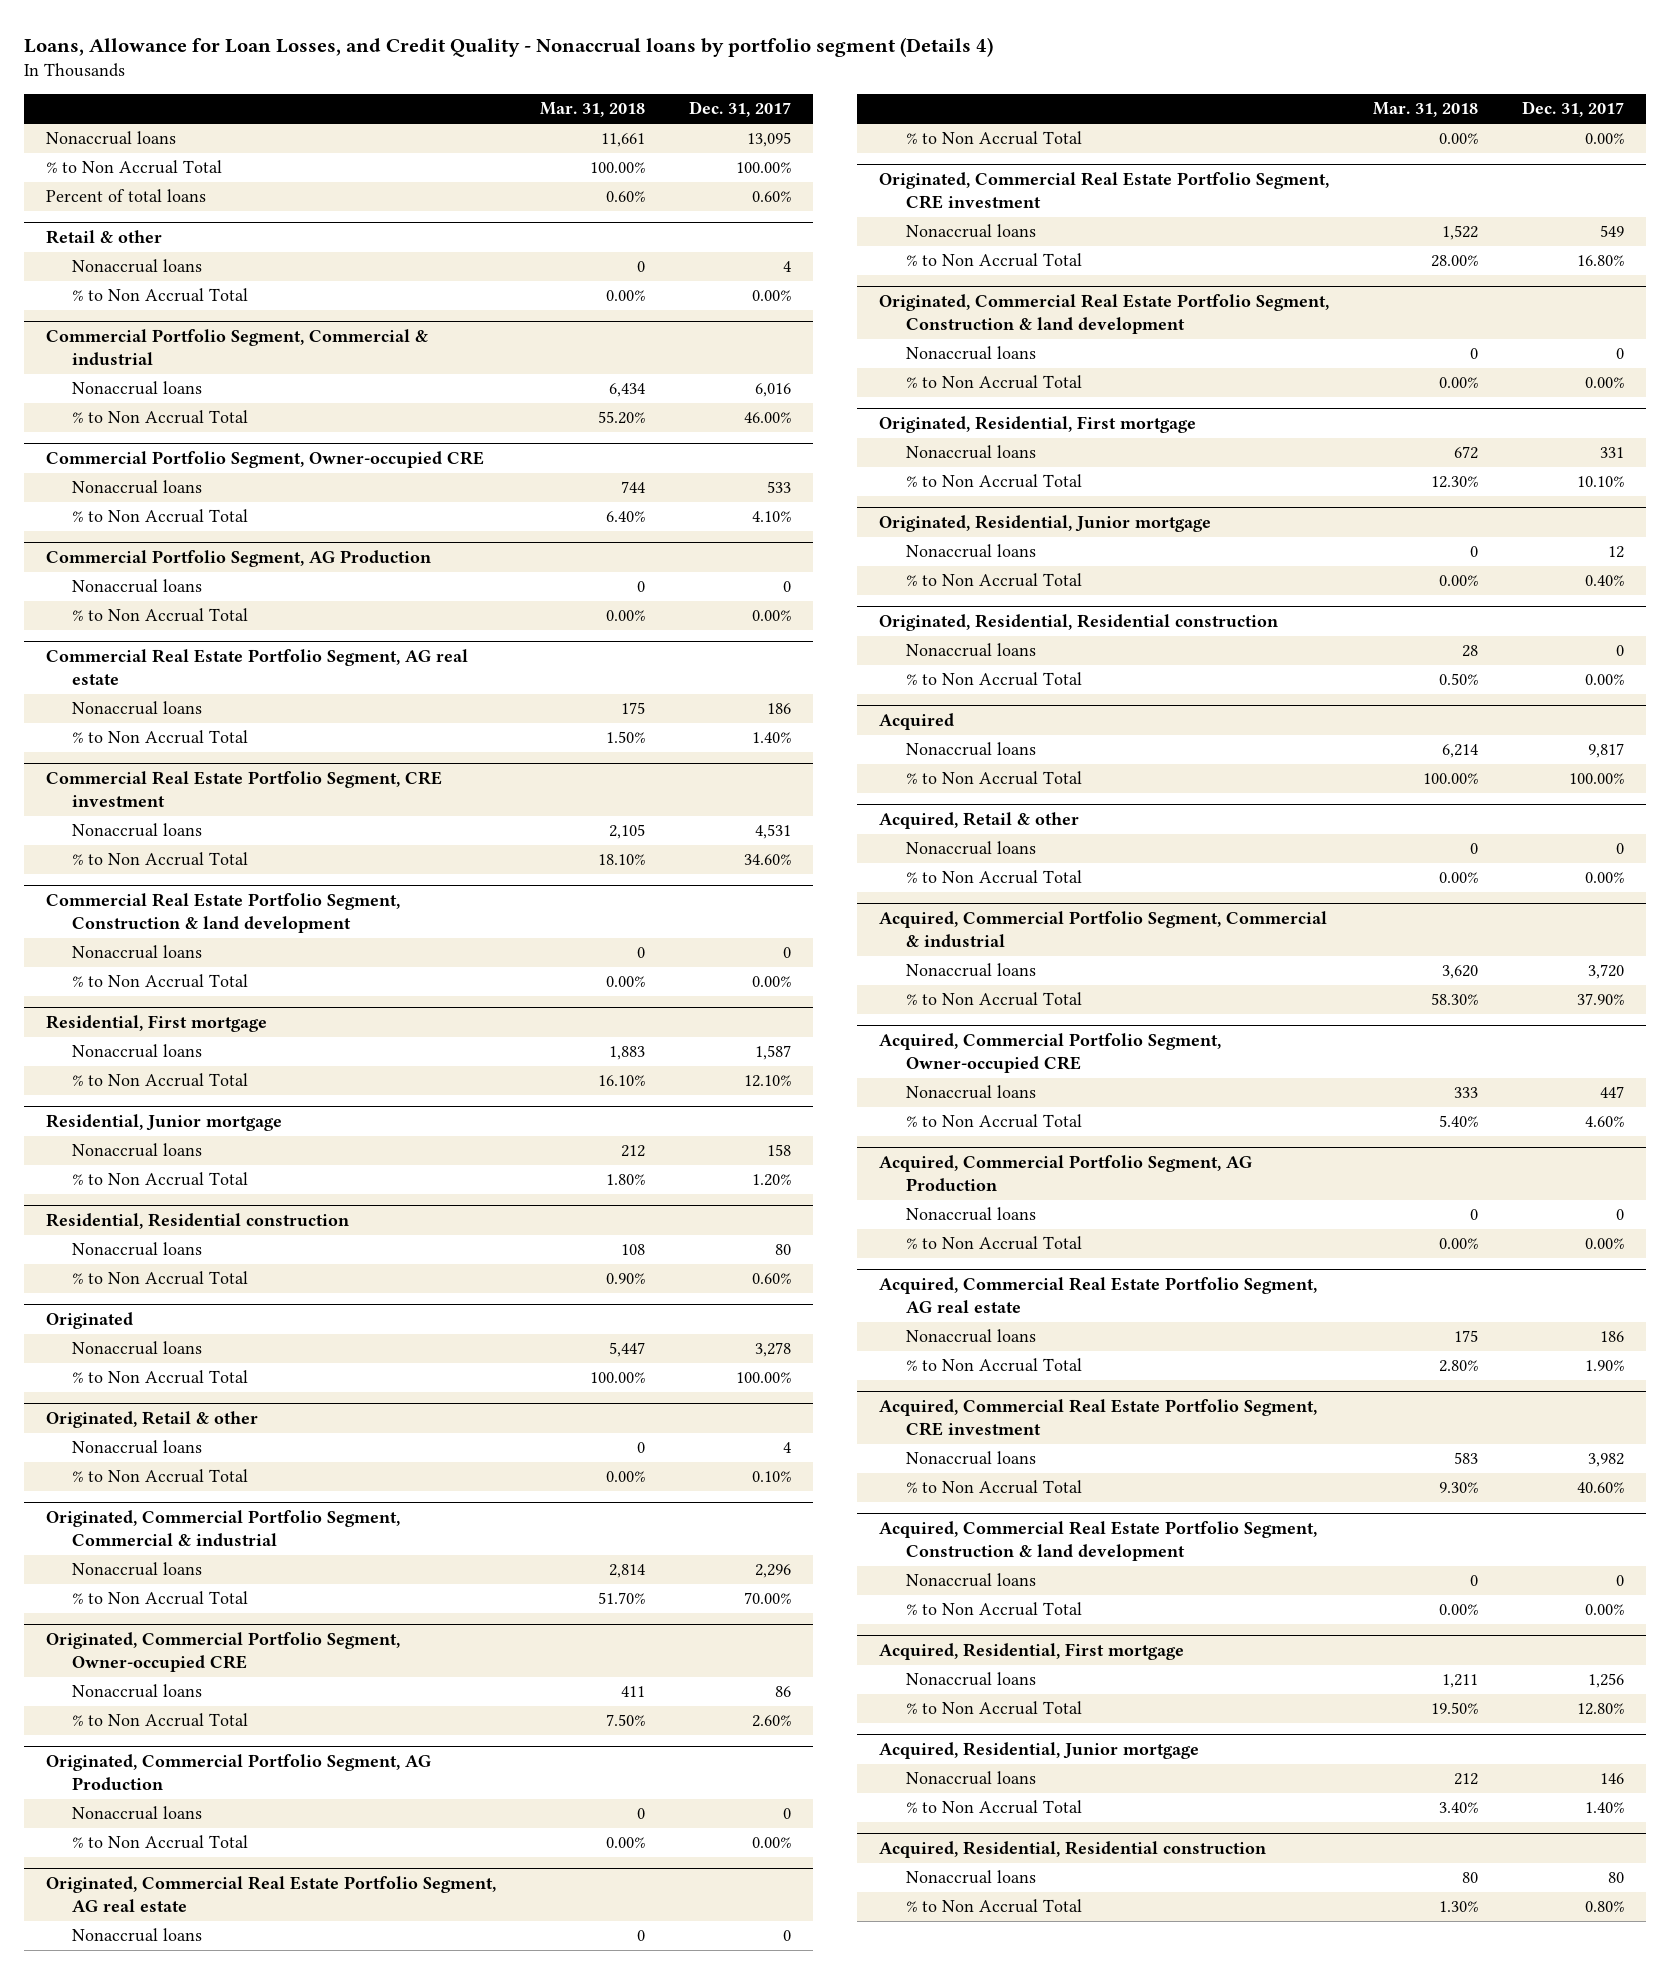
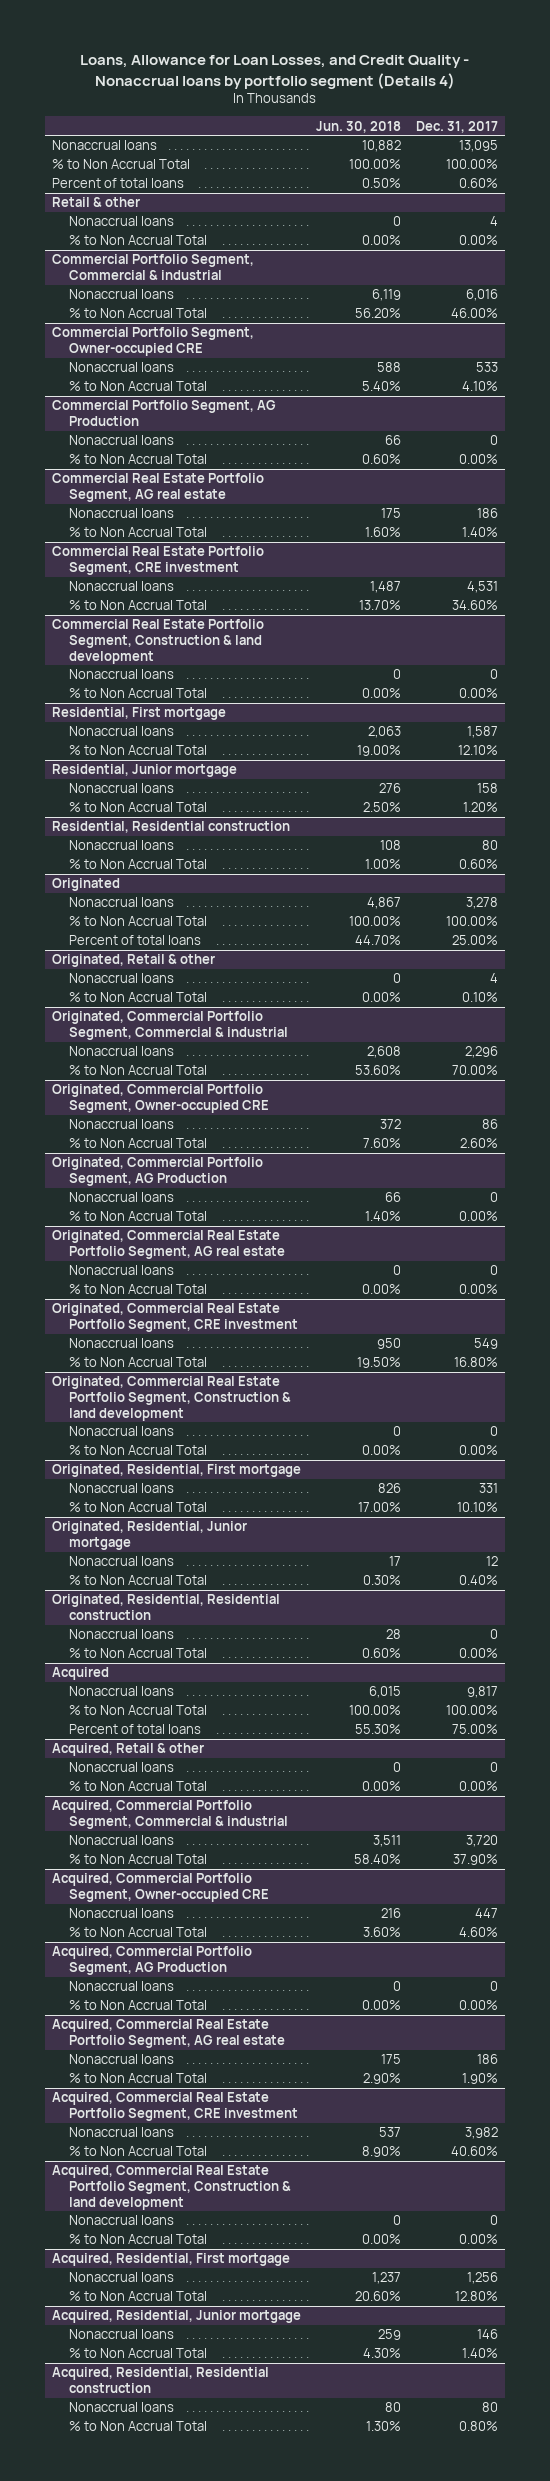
- | Mar. 31, 2018 | Dec. 31, 2017
+ | Jun. 30, 2018 | Dec. 31, 2017
@ Originated
+ Percent of total loans | 44.70% | 25.00%
@ Acquired
+ Percent of total loans | 55.30% | 75.00%

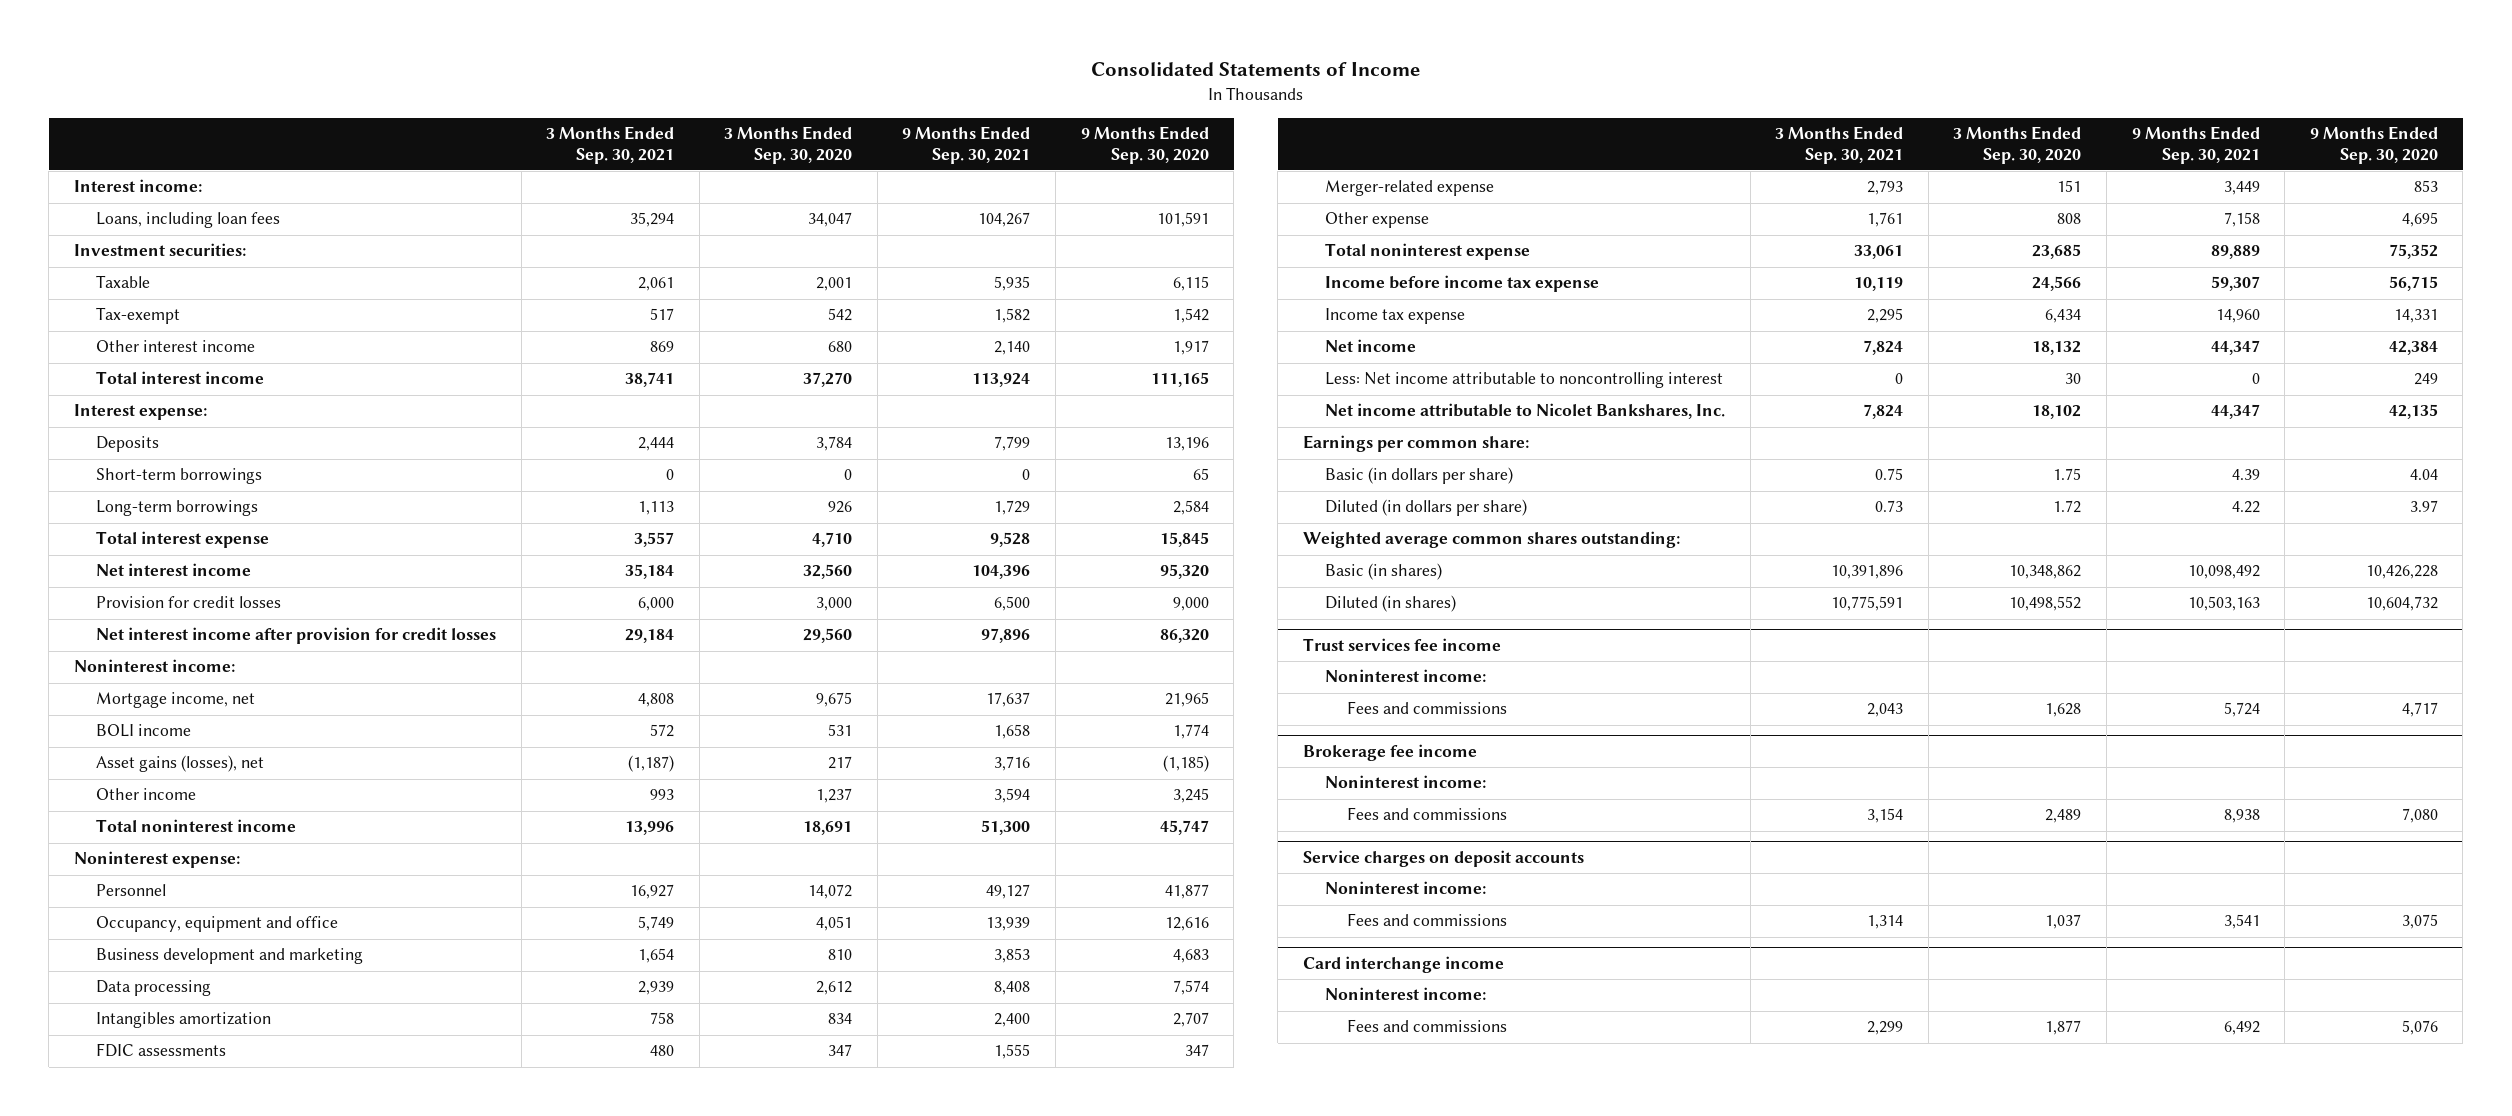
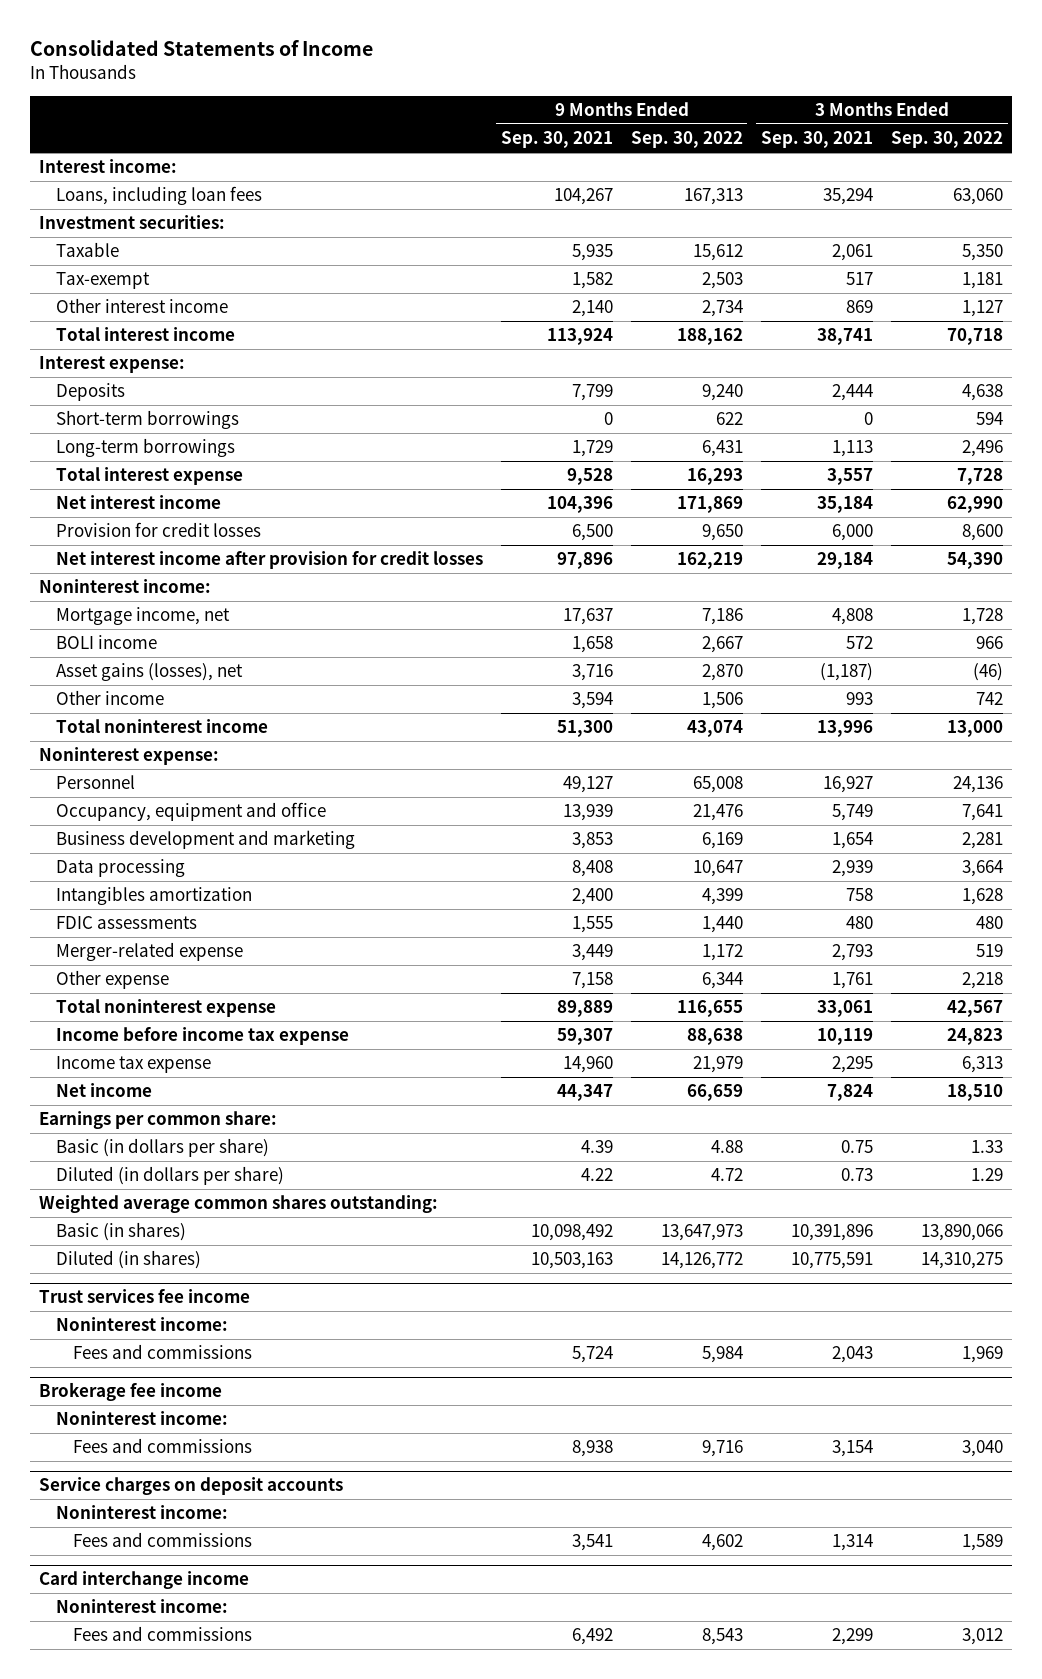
- | 3 Months Ended Sep. 30, 2021 | 3 Months Ended Sep. 30, 2020 | 9 Months Ended Sep. 30, 2021 | 9 Months Ended Sep. 30, 2020
+ | 9 Months Ended Sep. 30, 2021 | 9 Months Ended Sep. 30, 2022 | 3 Months Ended Sep. 30, 2021 | 3 Months Ended Sep. 30, 2022
- Less: Net income attributable to noncontrolling interest | 0 | 30 | 0 | 249
- Net income attributable to Nicolet Bankshares, Inc. | 7,824 | 18,102 | 44,347 | 42,135

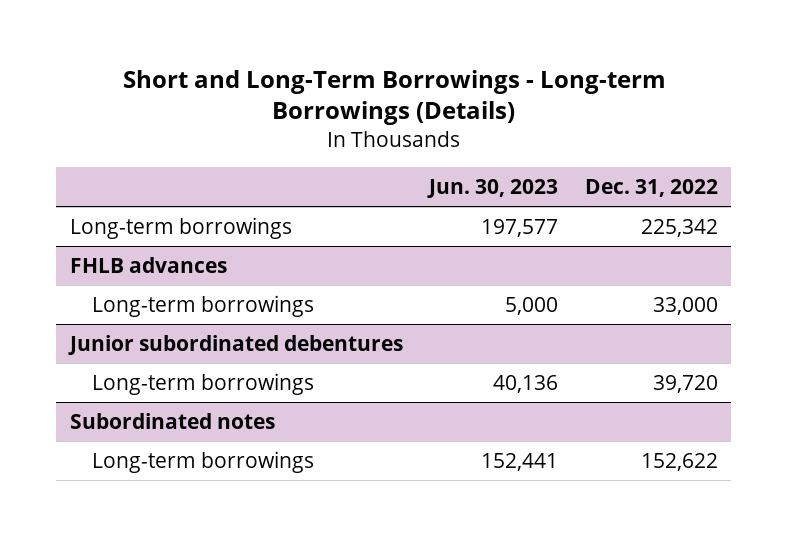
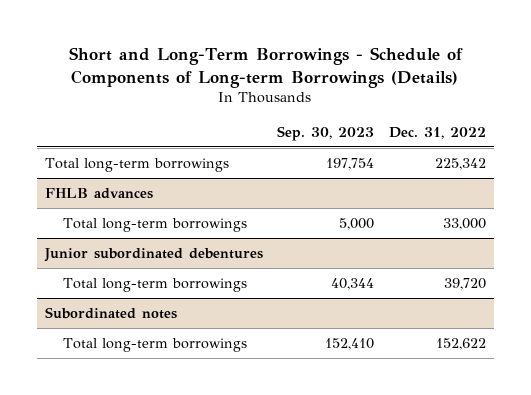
- Short and Long-Term Borrowings - Long-term Borrowings (Details)
+ Short and Long-Term Borrowings - Schedule of Components of Long-term Borrowings (Details)
- | Jun. 30, 2023 | Dec. 31, 2022
+ | Sep. 30, 2023 | Dec. 31, 2022
- Long-term borrowings | 197,577 | 225,342
+ Total long-term borrowings | 197,754 | 225,342
@ FHLB advances
- Long-term borrowings | 5,000 | 33,000
+ Total long-term borrowings | 5,000 | 33,000
@ Junior subordinated debentures
- Long-term borrowings | 40,136 | 39,720
+ Total long-term borrowings | 40,344 | 39,720
@ Subordinated notes
- Long-term borrowings | 152,441 | 152,622
+ Total long-term borrowings | 152,410 | 152,622

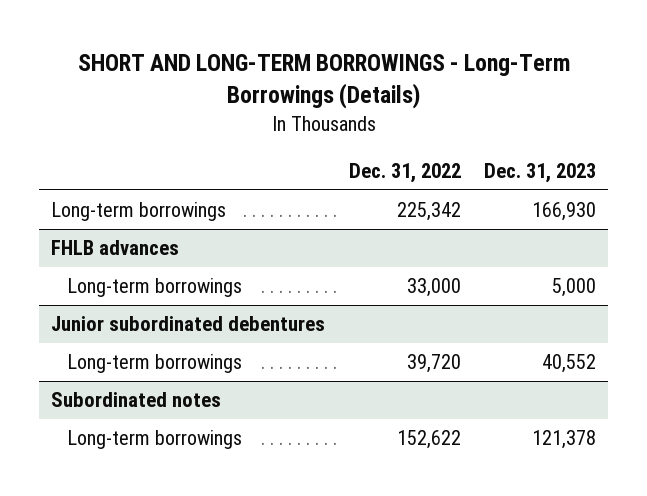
- Short and Long-Term Borrowings - Schedule of Components of Long-term Borrowings (Details)
+ SHORT AND LONG-TERM BORROWINGS - Long-Term Borrowings (Details)
- | Sep. 30, 2023 | Dec. 31, 2022
+ | Dec. 31, 2022 | Dec. 31, 2023
- Total long-term borrowings | 197,754 | 225,342
+ Long-term borrowings | 225,342 | 166,930
@ FHLB advances
- Total long-term borrowings | 5,000 | 33,000
+ Long-term borrowings | 33,000 | 5,000
@ Junior subordinated debentures
- Total long-term borrowings | 40,344 | 39,720
+ Long-term borrowings | 39,720 | 40,552
@ Subordinated notes
- Total long-term borrowings | 152,410 | 152,622
+ Long-term borrowings | 152,622 | 121,378

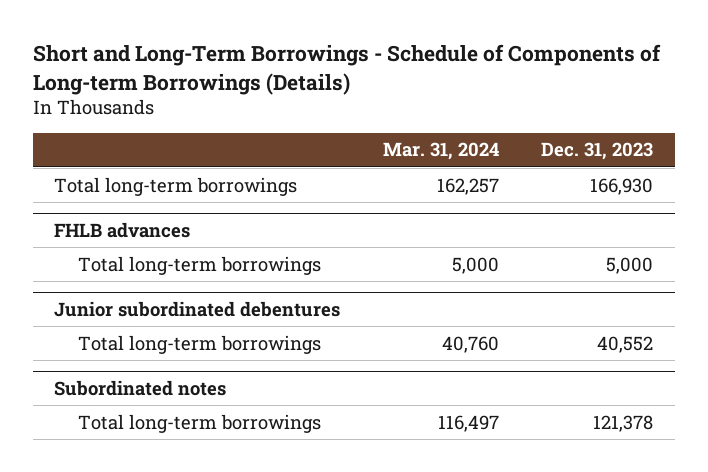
- SHORT AND LONG-TERM BORROWINGS - Long-Term Borrowings (Details)
+ Short and Long-Term Borrowings - Schedule of Components of Long-term Borrowings (Details)
- | Dec. 31, 2022 | Dec. 31, 2023
+ | Mar. 31, 2024 | Dec. 31, 2023
- Long-term borrowings | 225,342 | 166,930
+ Total long-term borrowings | 162,257 | 166,930
@ FHLB advances
- Long-term borrowings | 33,000 | 5,000
+ Total long-term borrowings | 5,000 | 5,000
@ Junior subordinated debentures
- Long-term borrowings | 39,720 | 40,552
+ Total long-term borrowings | 40,760 | 40,552
@ Subordinated notes
- Long-term borrowings | 152,622 | 121,378
+ Total long-term borrowings | 116,497 | 121,378

